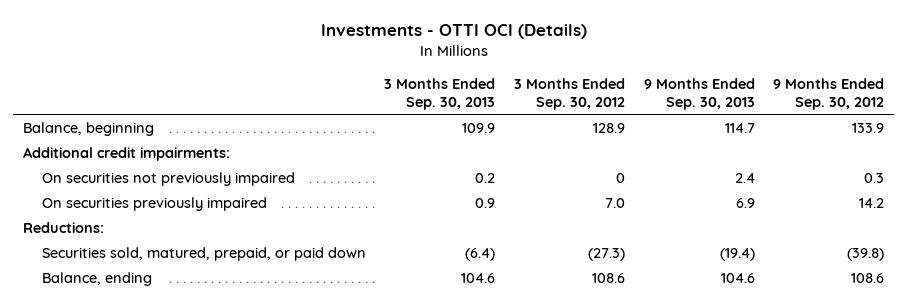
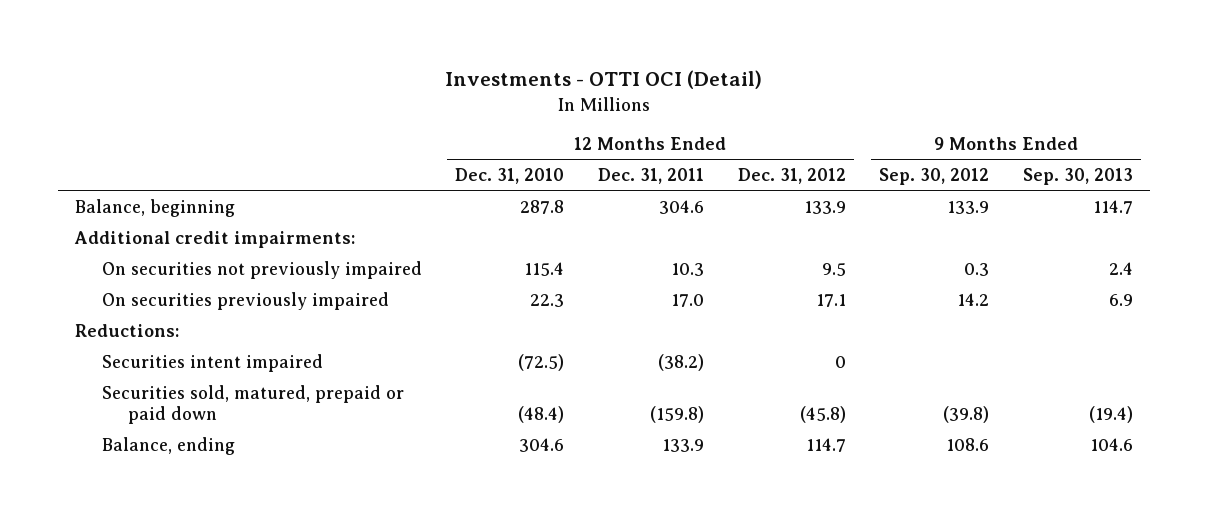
- Investments - OTTI OCI (Details)
+ Investments - OTTI OCI (Detail)
- | 3 Months Ended Sep. 30, 2013 | 3 Months Ended Sep. 30, 2012 | 9 Months Ended Sep. 30, 2013 | 9 Months Ended Sep. 30, 2012
+ | 12 Months Ended Dec. 31, 2010 | 12 Months Ended Dec. 31, 2011 | 12 Months Ended Dec. 31, 2012 | 9 Months Ended Sep. 30, 2012 | 9 Months Ended Sep. 30, 2013
- Securities sold, matured, prepaid, or paid down | (6.4) | (27.3) | (19.4) | (39.8)
+ Securities intent impaired | (72.5) | (38.2) | 0 | |
+ Securities sold, matured, prepaid or paid down | (48.4) | (159.8) | (45.8) | (39.8) | (19.4)

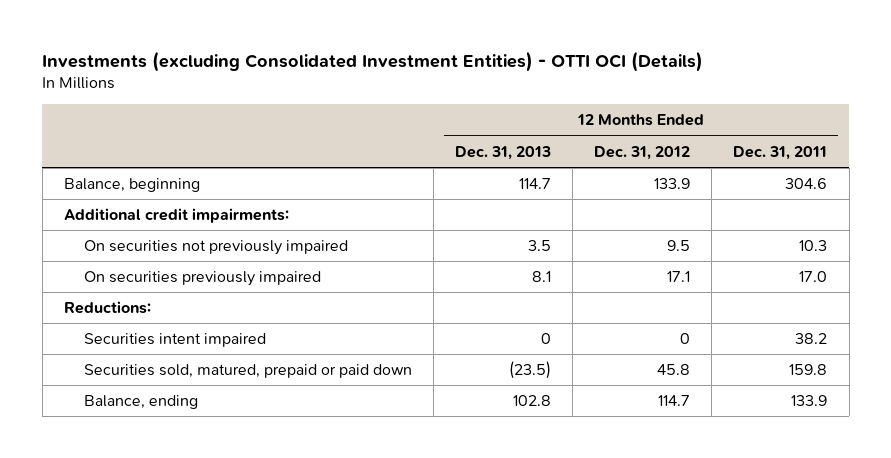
- Investments - OTTI OCI (Detail)
+ Investments (excluding Consolidated Investment Entities) - OTTI OCI (Details)
- | 12 Months Ended Dec. 31, 2010 | 12 Months Ended Dec. 31, 2011 | 12 Months Ended Dec. 31, 2012 | 9 Months Ended Sep. 30, 2012 | 9 Months Ended Sep. 30, 2013
+ | 12 Months Ended Dec. 31, 2013 | 12 Months Ended Dec. 31, 2012 | 12 Months Ended Dec. 31, 2011
- Securities intent impaired | (72.5) | (38.2) | 0 | |
- Securities sold, matured, prepaid or paid down | (48.4) | (159.8) | (45.8) | (39.8) | (19.4)
+ Securities intent impaired | 0 | 0 | 38.2
+ Securities sold, matured, prepaid or paid down | (23.5) | 45.8 | 159.8

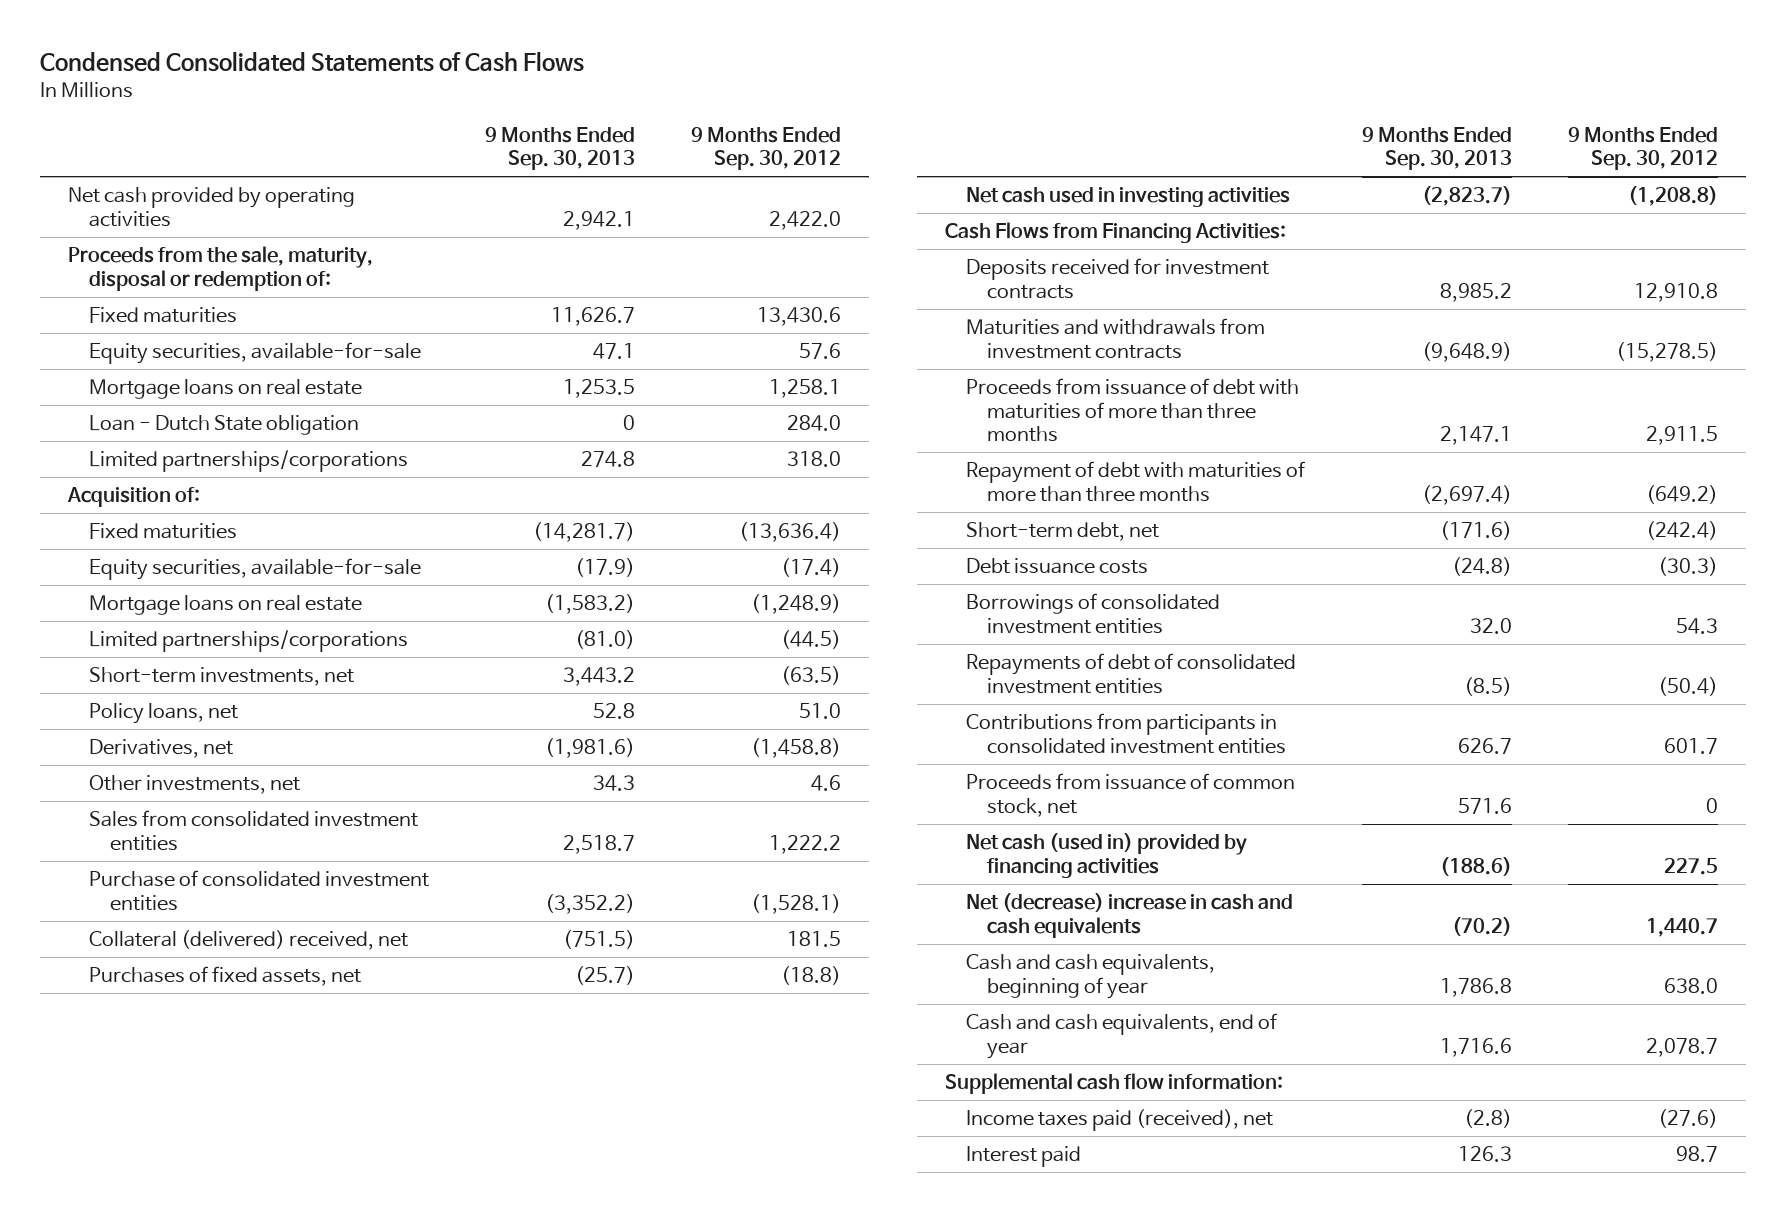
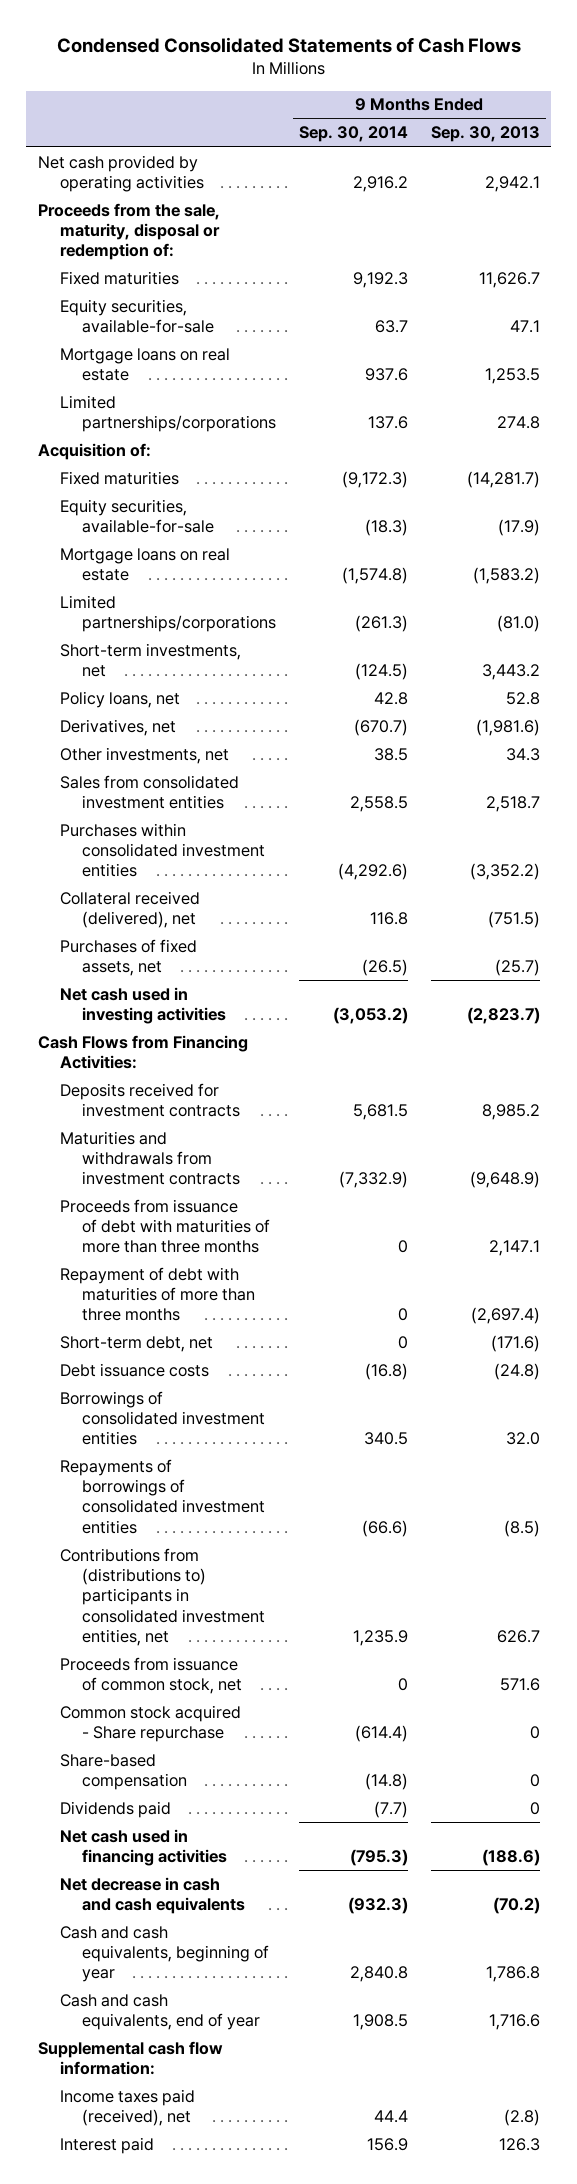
- | 9 Months Ended Sep. 30, 2013 | 9 Months Ended Sep. 30, 2012
+ | 9 Months Ended Sep. 30, 2014 | 9 Months Ended Sep. 30, 2013
- Loan - Dutch State obligation | 0 | 284.0
- Purchase of consolidated investment entities | (3,352.2) | (1,528.1)
- Collateral (delivered) received, net | (751.5) | 181.5
+ Purchases within consolidated investment entities | (4,292.6) | (3,352.2)
+ Collateral received (delivered), net | 116.8 | (751.5)
- Repayments of debt of consolidated investment entities | (8.5) | (50.4)
- Contributions from participants in consolidated investment entities | 626.7 | 601.7
+ Repayments of borrowings of consolidated investment entities | (66.6) | (8.5)
+ Contributions from (distributions to) participants in consolidated investment entities, net | 1,235.9 | 626.7
- Net cash (used in) provided by financing activities | (188.6) | 227.5
- Net (decrease) increase in cash and cash equivalents | (70.2) | 1,440.7
+ Common stock acquired - Share repurchase | (614.4) | 0
+ Share-based compensation | (14.8) | 0
+ Dividends paid | (7.7) | 0
+ Net cash used in financing activities | (795.3) | (188.6)
+ Net decrease in cash and cash equivalents | (932.3) | (70.2)

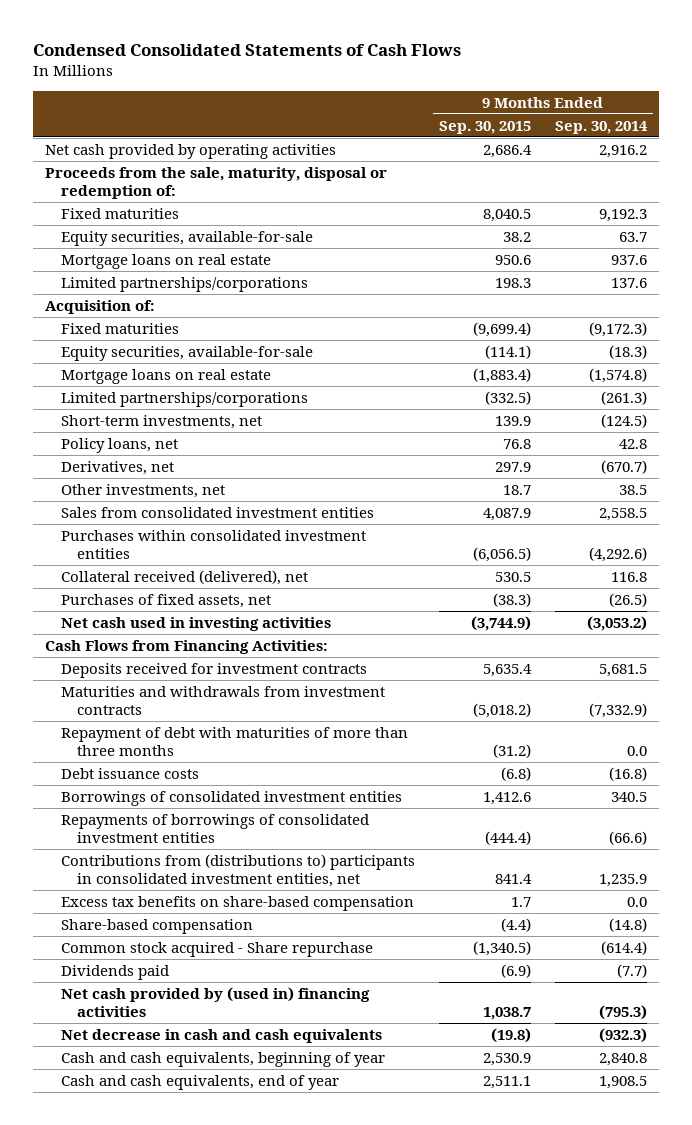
- | 9 Months Ended Sep. 30, 2014 | 9 Months Ended Sep. 30, 2013
+ | 9 Months Ended Sep. 30, 2015 | 9 Months Ended Sep. 30, 2014
- Proceeds from issuance of debt with maturities of more than three months | 0 | 2,147.1
- Repayment of debt with maturities of more than three months | 0 | (2,697.4)
- Short-term debt, net | 0 | (171.6)
+ Repayment of debt with maturities of more than three months | (31.2) | 0.0
- Proceeds from issuance of common stock, net | 0 | 571.6
+ Excess tax benefits on share-based compensation | 1.7 | 0.0
moved down: Common stock acquired - Share repurchase | (1,340.5) | (614.4)
- Net cash used in financing activities | (795.3) | (188.6)
+ Net cash provided by (used in) financing activities | 1,038.7 | (795.3)
- Supplemental cash flow information:
- Income taxes paid (received), net | 44.4 | (2.8)
- Interest paid | 156.9 | 126.3

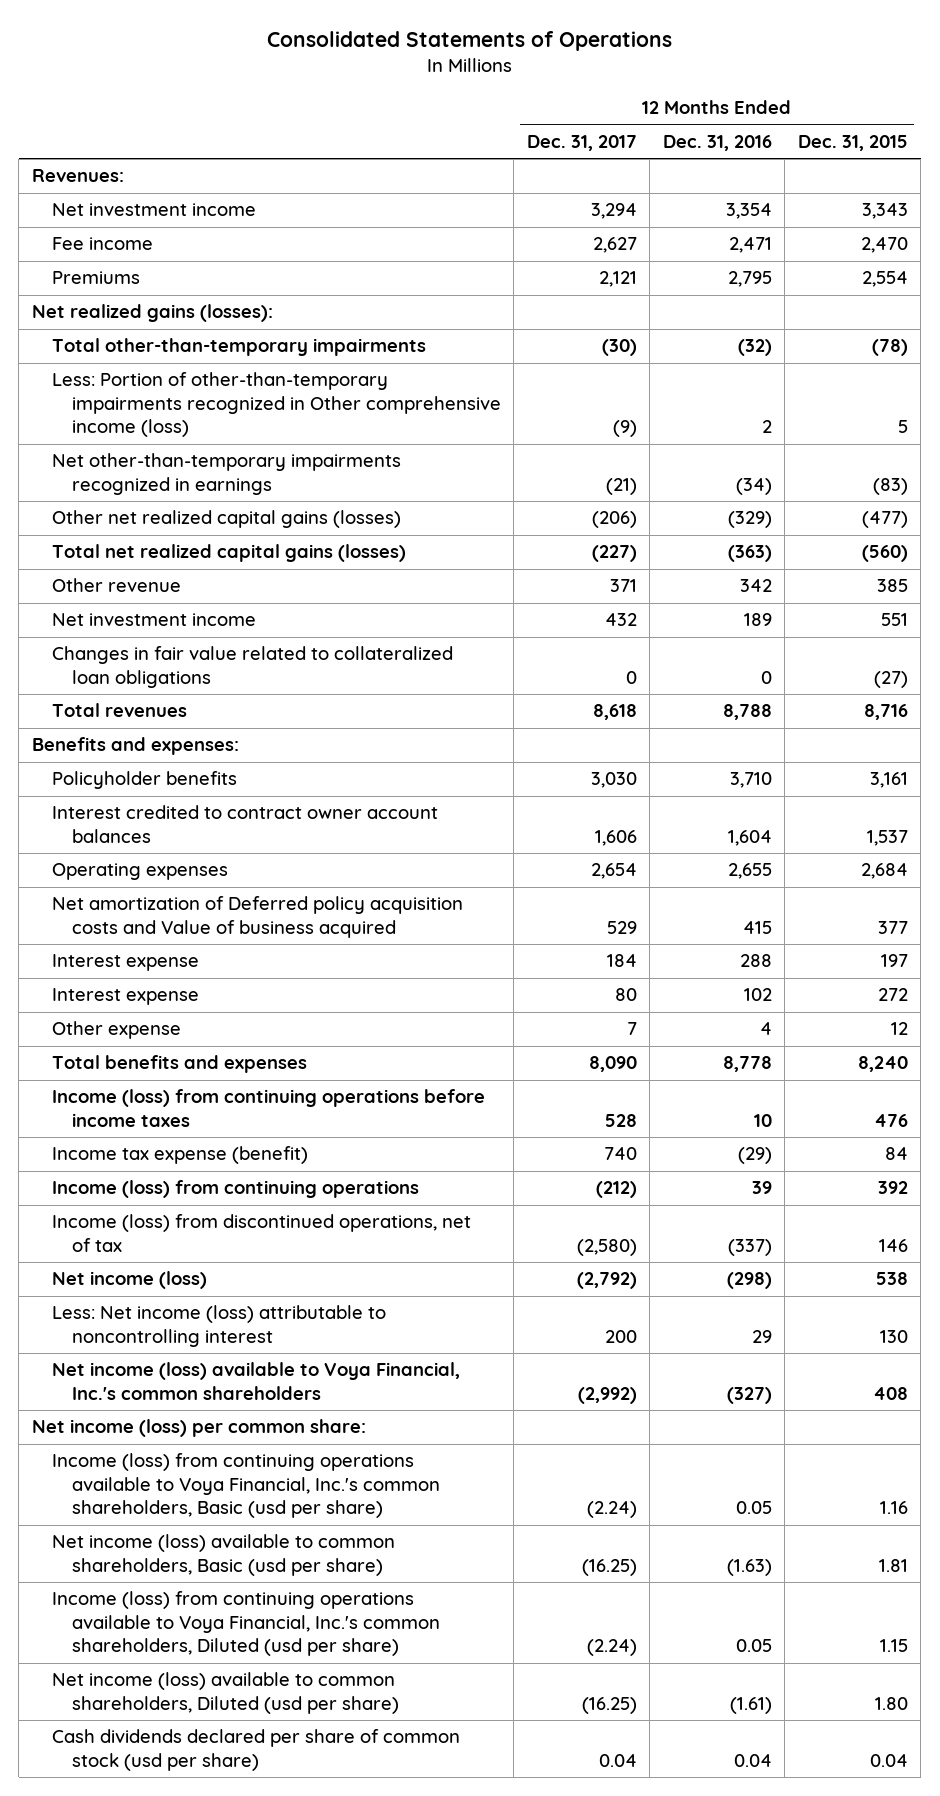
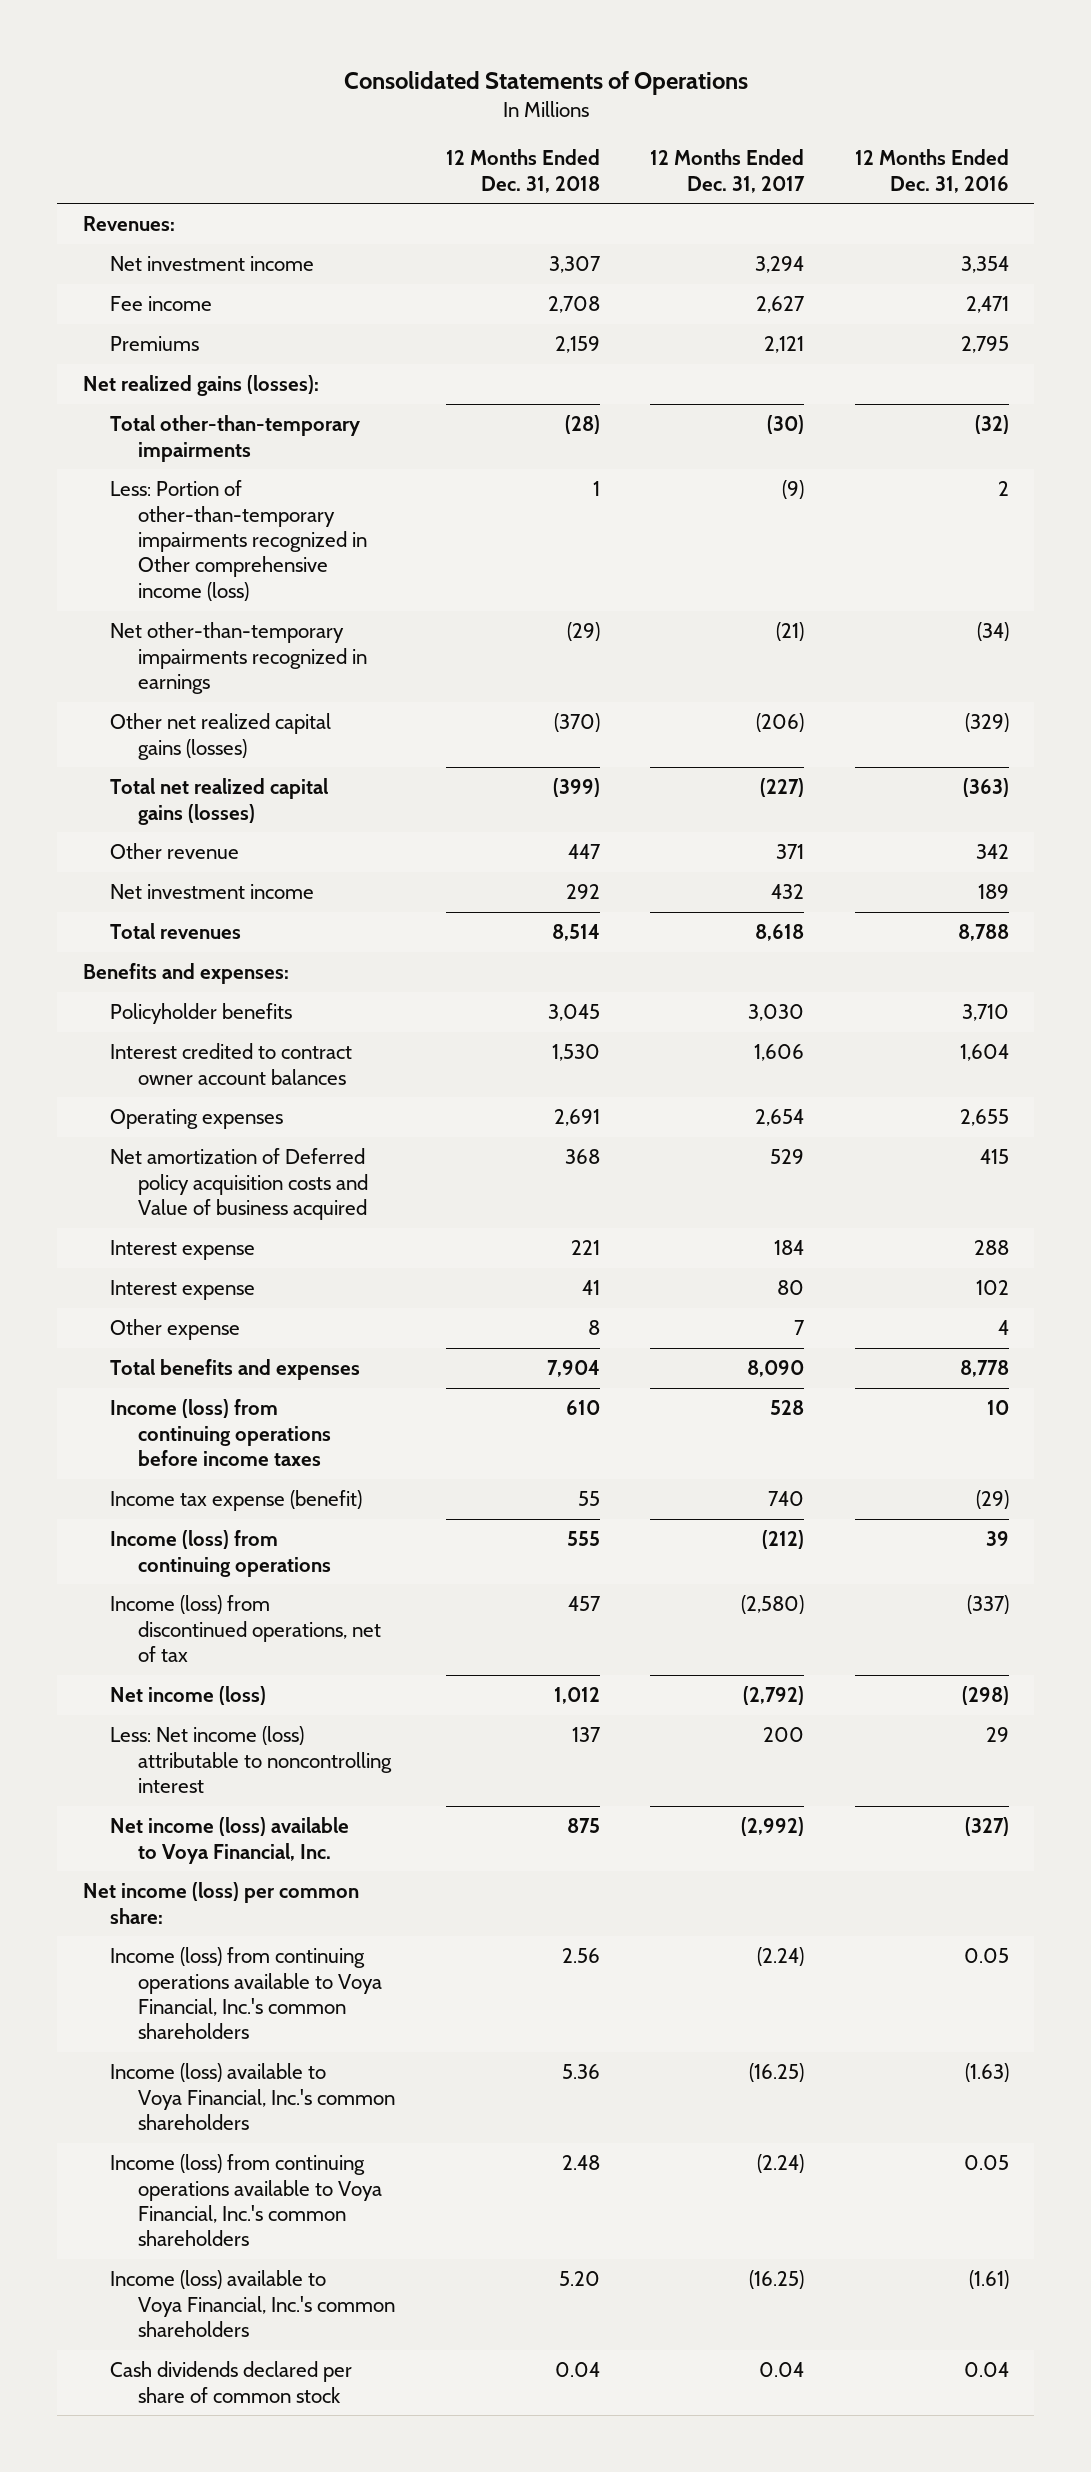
- | 12 Months Ended Dec. 31, 2017 | 12 Months Ended Dec. 31, 2016 | 12 Months Ended Dec. 31, 2015
+ | 12 Months Ended Dec. 31, 2018 | 12 Months Ended Dec. 31, 2017 | 12 Months Ended Dec. 31, 2016
- Changes in fair value related to collateralized loan obligations | 0 | 0 | (27)
- Net income (loss) available to Voya Financial, Inc.'s common shareholders | (2,992) | (327) | 408
+ Net income (loss) available to Voya Financial, Inc. | 875 | (2,992) | (327)
- Income (loss) from continuing operations available to Voya Financial, Inc.'s common shareholders, Basic (usd per share) | (2.24) | 0.05 | 1.16
- Net income (loss) available to common shareholders, Basic (usd per share) | (16.25) | (1.63) | 1.81
- Income (loss) from continuing operations available to Voya Financial, Inc.'s common shareholders, Diluted (usd per share) | (2.24) | 0.05 | 1.15
- Net income (loss) available to common shareholders, Diluted (usd per share) | (16.25) | (1.61) | 1.80
- Cash dividends declared per share of common stock (usd per share) | 0.04 | 0.04 | 0.04
+ Income (loss) from continuing operations available to Voya Financial, Inc.'s common shareholders | 2.56 | (2.24) | 0.05
+ Income (loss) available to Voya Financial, Inc.'s common shareholders | 5.36 | (16.25) | (1.63)
+ Income (loss) from continuing operations available to Voya Financial, Inc.'s common shareholders | 2.48 | (2.24) | 0.05
+ Income (loss) available to Voya Financial, Inc.'s common shareholders | 5.20 | (16.25) | (1.61)
+ Cash dividends declared per share of common stock | 0.04 | 0.04 | 0.04

